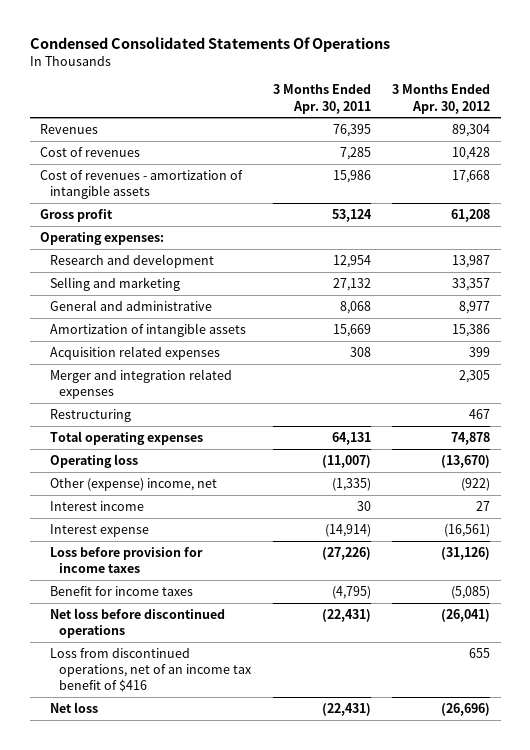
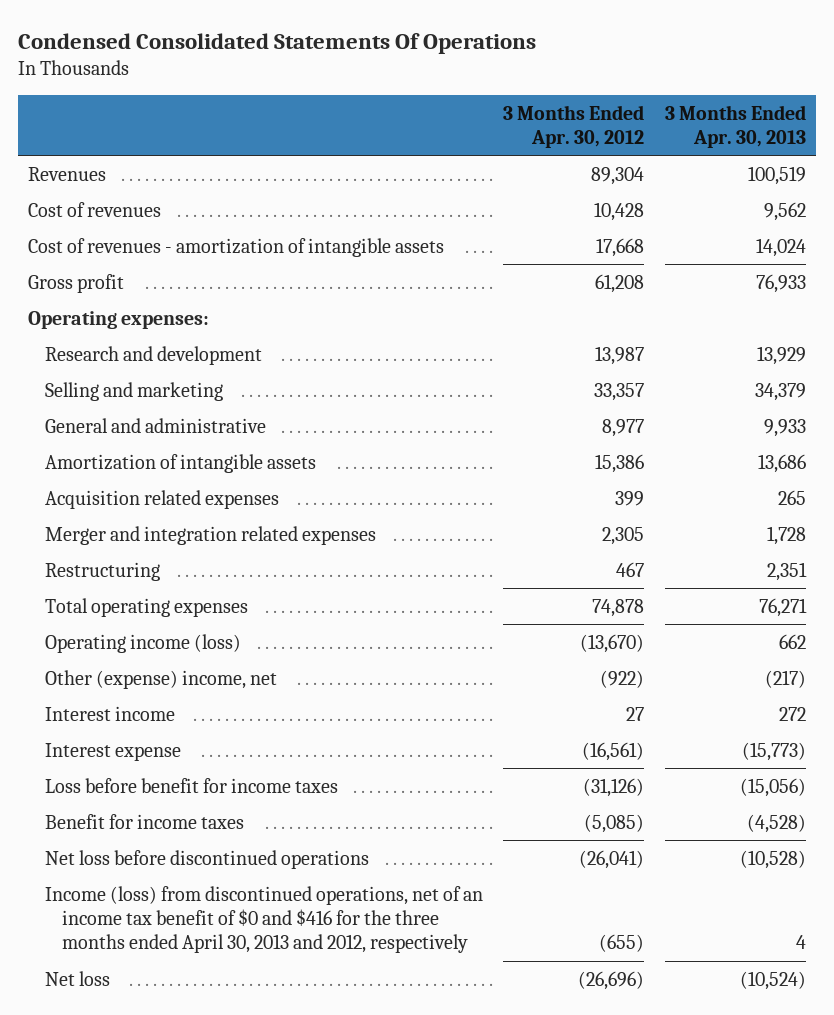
- | 3 Months Ended Apr. 30, 2011 | 3 Months Ended Apr. 30, 2012
+ | 3 Months Ended Apr. 30, 2012 | 3 Months Ended Apr. 30, 2013
- Operating loss | (11,007) | (13,670)
+ Operating income (loss) | (13,670) | 662
- Loss before provision for income taxes | (27,226) | (31,126)
+ Loss before benefit for income taxes | (31,126) | (15,056)
- Loss from discontinued operations, net of an income tax benefit of $416 | | 655
+ Income (loss) from discontinued operations, net of an income tax benefit of $0 and $416 for the three months ended April 30, 2013 and 2012, respectively | (655) | 4

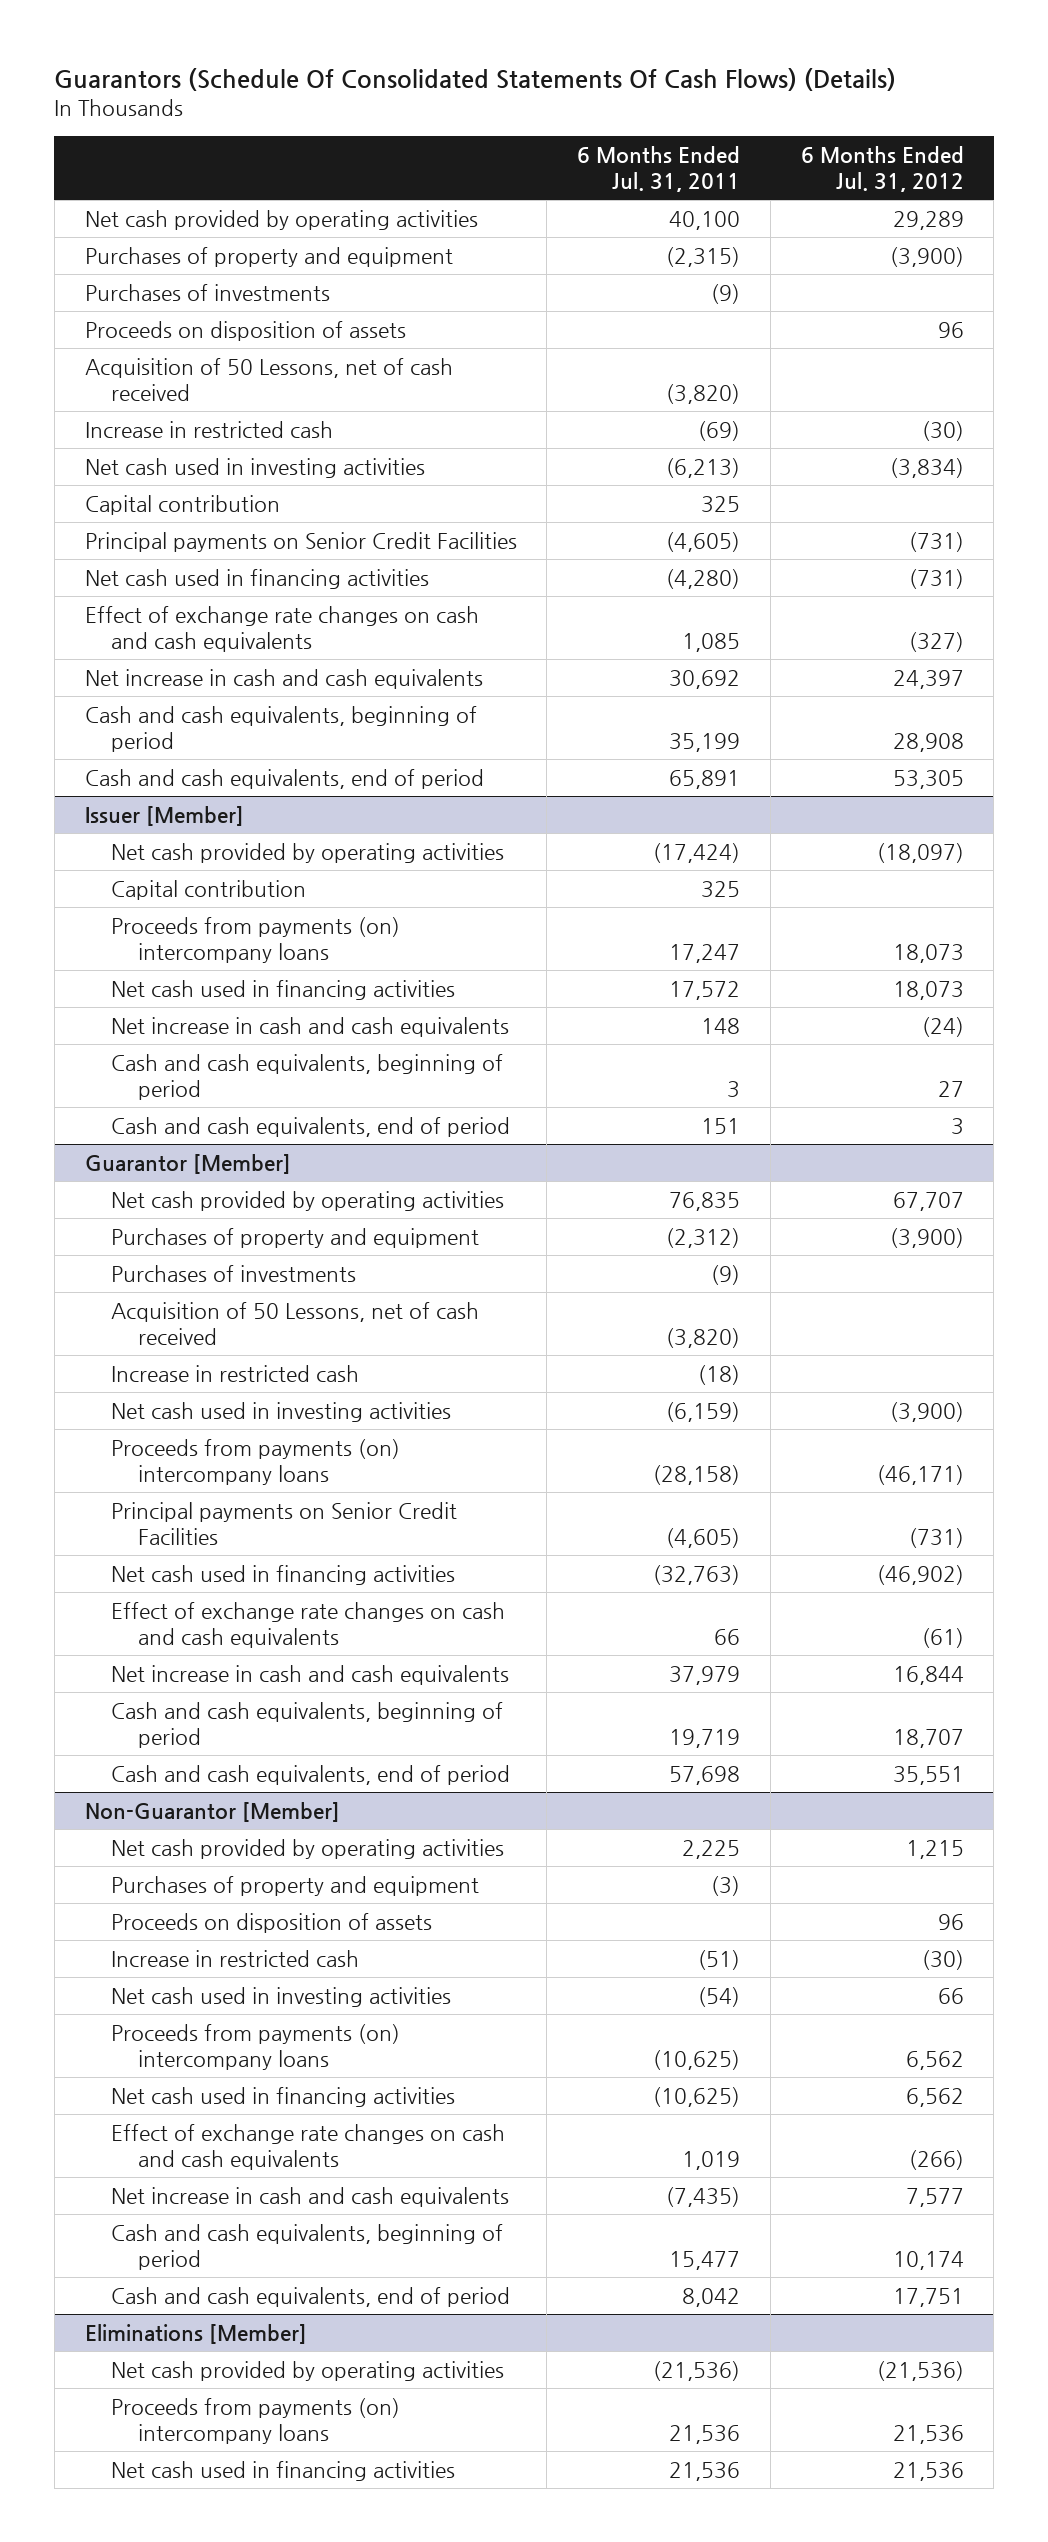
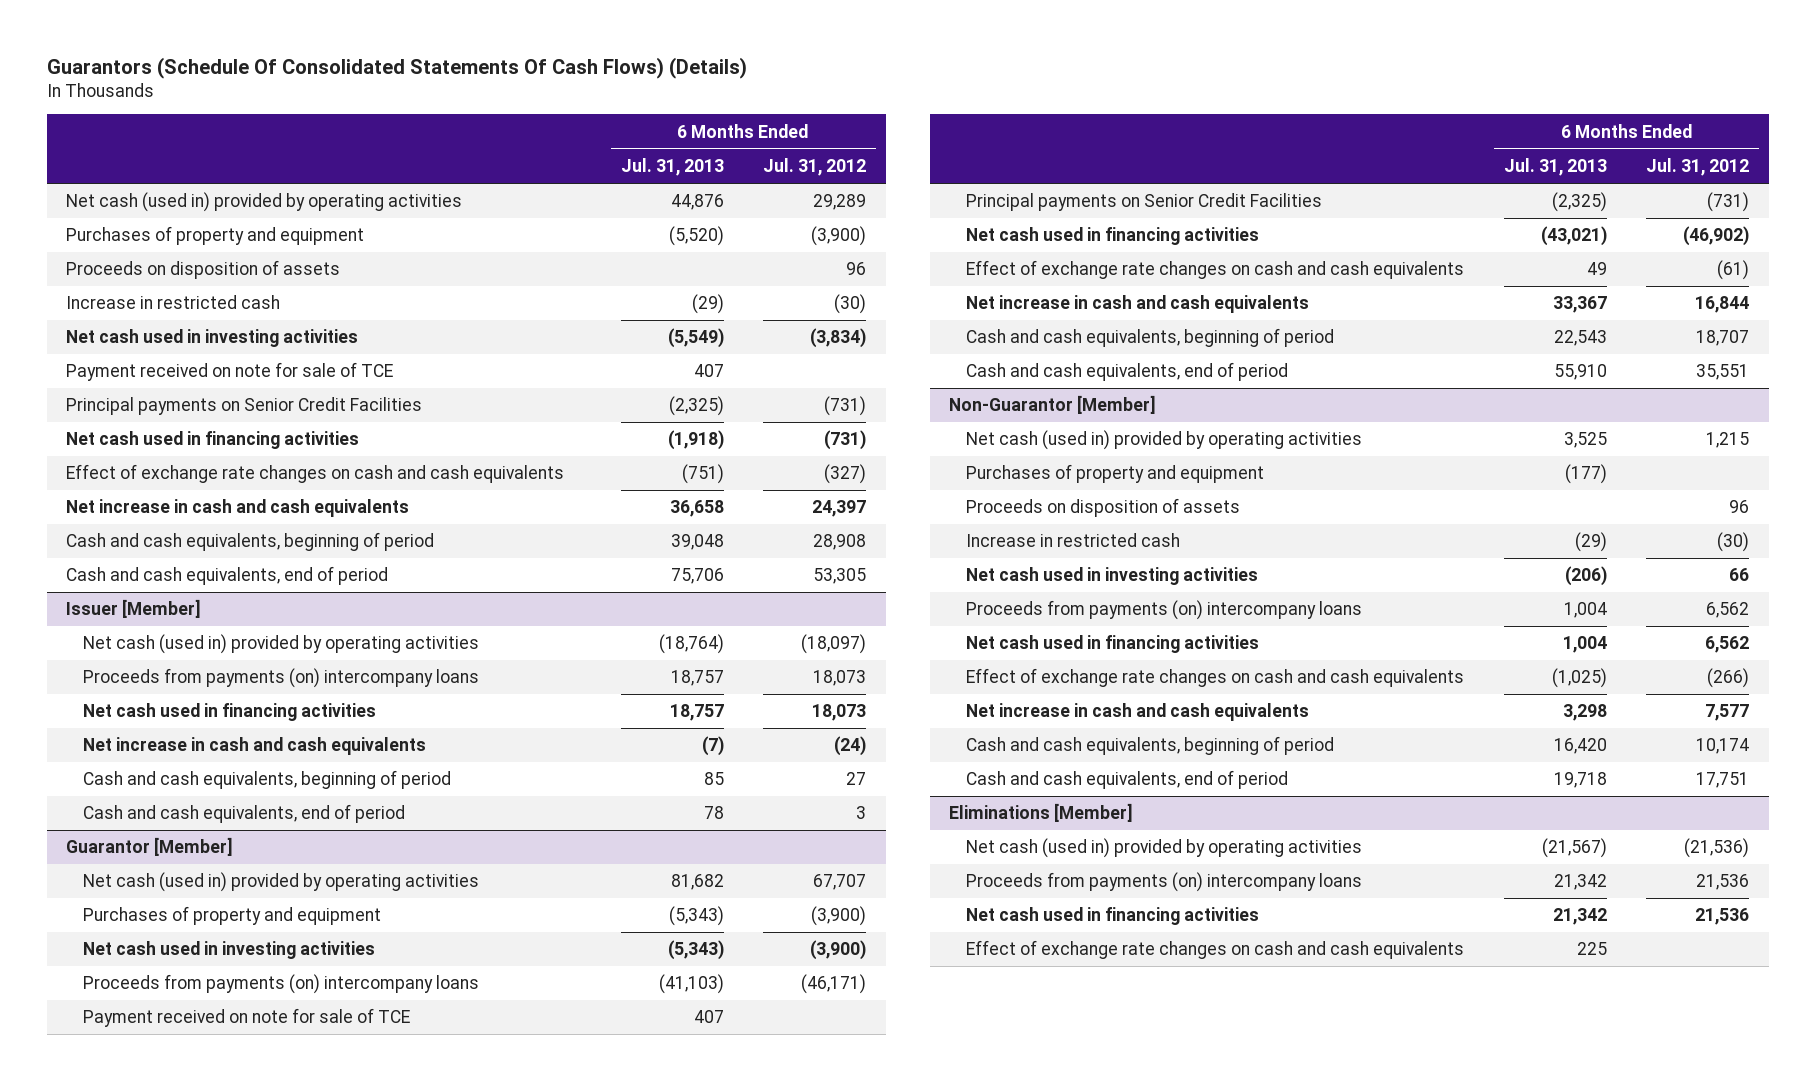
- | 6 Months Ended Jul. 31, 2011 | 6 Months Ended Jul. 31, 2012
+ | 6 Months Ended Jul. 31, 2013 | 6 Months Ended Jul. 31, 2012
- Net cash provided by operating activities | 40,100 | 29,289
+ Net cash (used in) provided by operating activities | 44,876 | 29,289
- Purchases of investments | (9) |
- Acquisition of 50 Lessons, net of cash received | (3,820) |
- Capital contribution | 325 |
+ Payment received on note for sale of TCE | 407 |
@ Issuer [Member]
- Net cash provided by operating activities | (17,424) | (18,097)
- Capital contribution | 325 |
+ Net cash (used in) provided by operating activities | (18,764) | (18,097)
@ Guarantor [Member]
- Net cash provided by operating activities | 76,835 | 67,707
+ Net cash (used in) provided by operating activities | 81,682 | 67,707
- Purchases of investments | (9) |
- Acquisition of 50 Lessons, net of cash received | (3,820) |
- Increase in restricted cash | (18) |
+ Payment received on note for sale of TCE | 407 |
@ Non-Guarantor [Member]
- Net cash provided by operating activities | 2,225 | 1,215
+ Net cash (used in) provided by operating activities | 3,525 | 1,215
@ Eliminations [Member]
- Net cash provided by operating activities | (21,536) | (21,536)
+ Net cash (used in) provided by operating activities | (21,567) | (21,536)
+ Effect of exchange rate changes on cash and cash equivalents | 225 |

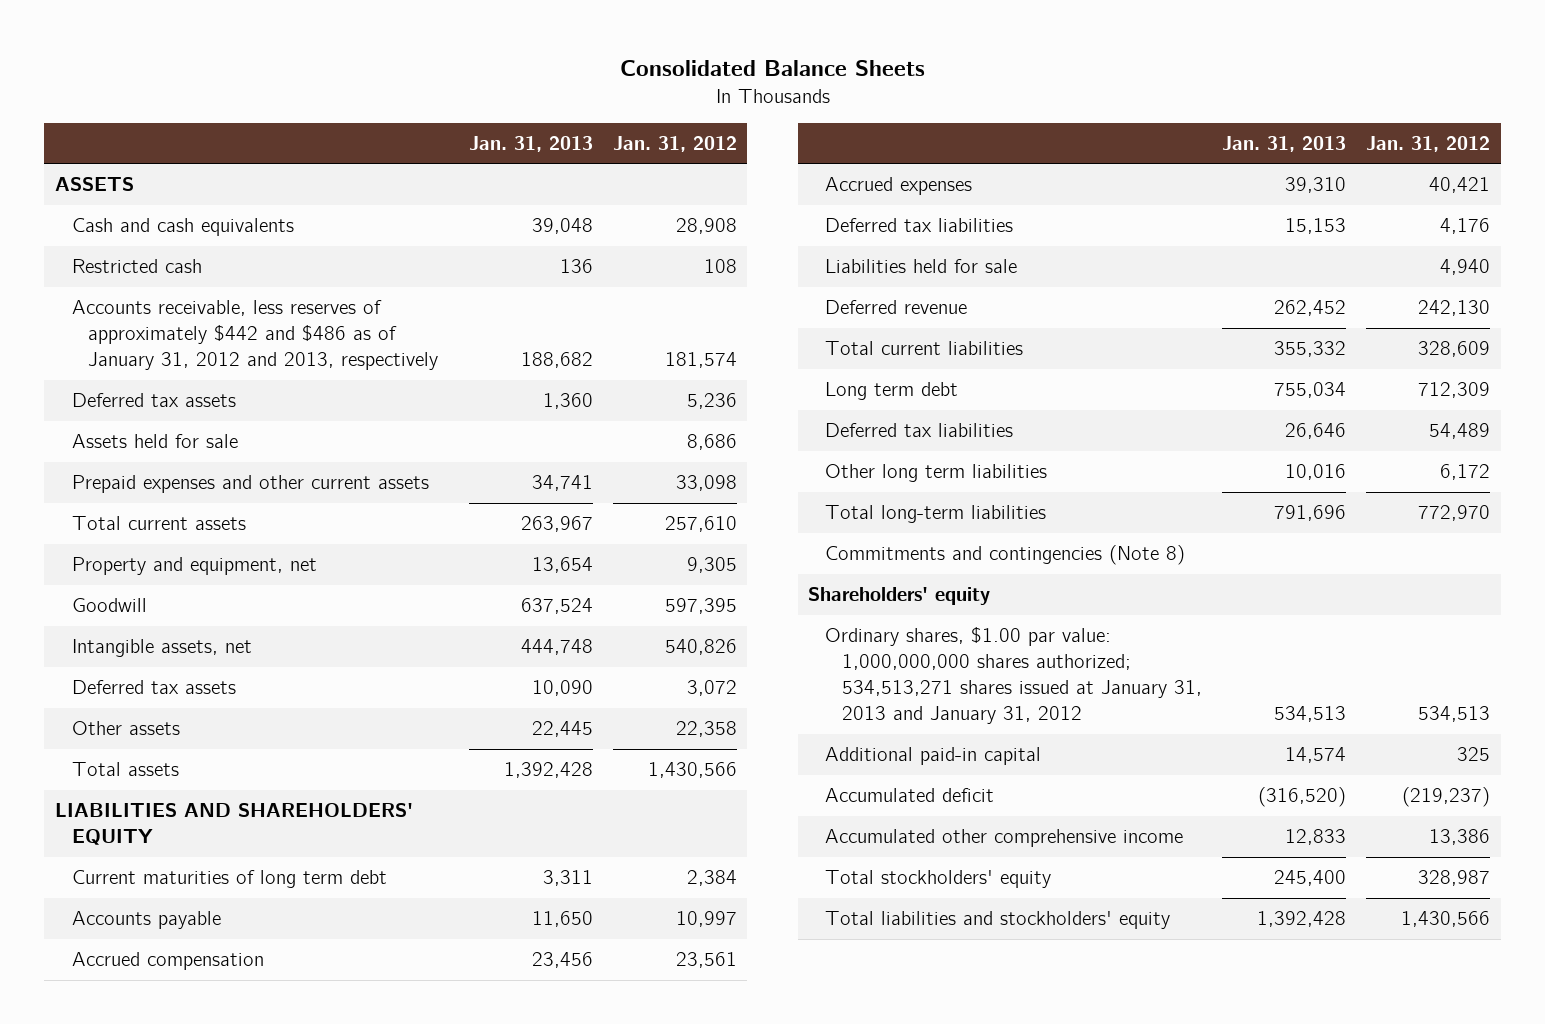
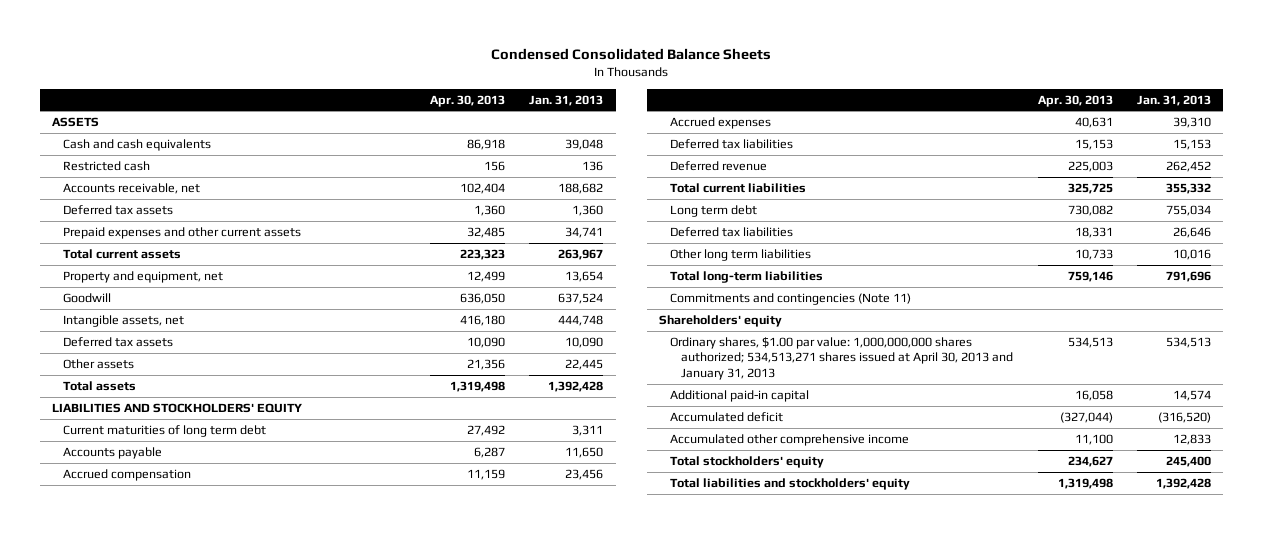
- Consolidated Balance Sheets
+ Condensed Consolidated Balance Sheets
- | Jan. 31, 2013 | Jan. 31, 2012
+ | Apr. 30, 2013 | Jan. 31, 2013
- Accounts receivable, less reserves of approximately $442 and $486 as of January 31, 2012 and 2013, respectively | 188,682 | 181,574
+ Accounts receivable, net | 102,404 | 188,682
- Assets held for sale | | 8,686
- LIABILITIES AND SHAREHOLDERS' EQUITY
+ LIABILITIES AND STOCKHOLDERS' EQUITY
- Liabilities held for sale | | 4,940
- Commitments and contingencies (Note 8)
+ Commitments and contingencies (Note 11)
- Ordinary shares, $1.00 par value: 1,000,000,000 shares authorized; 534,513,271 shares issued at January 31, 2013 and January 31, 2012 | 534,513 | 534,513
+ Ordinary shares, $1.00 par value: 1,000,000,000 shares authorized; 534,513,271 shares issued at April 30, 2013 and January 31, 2013 | 534,513 | 534,513

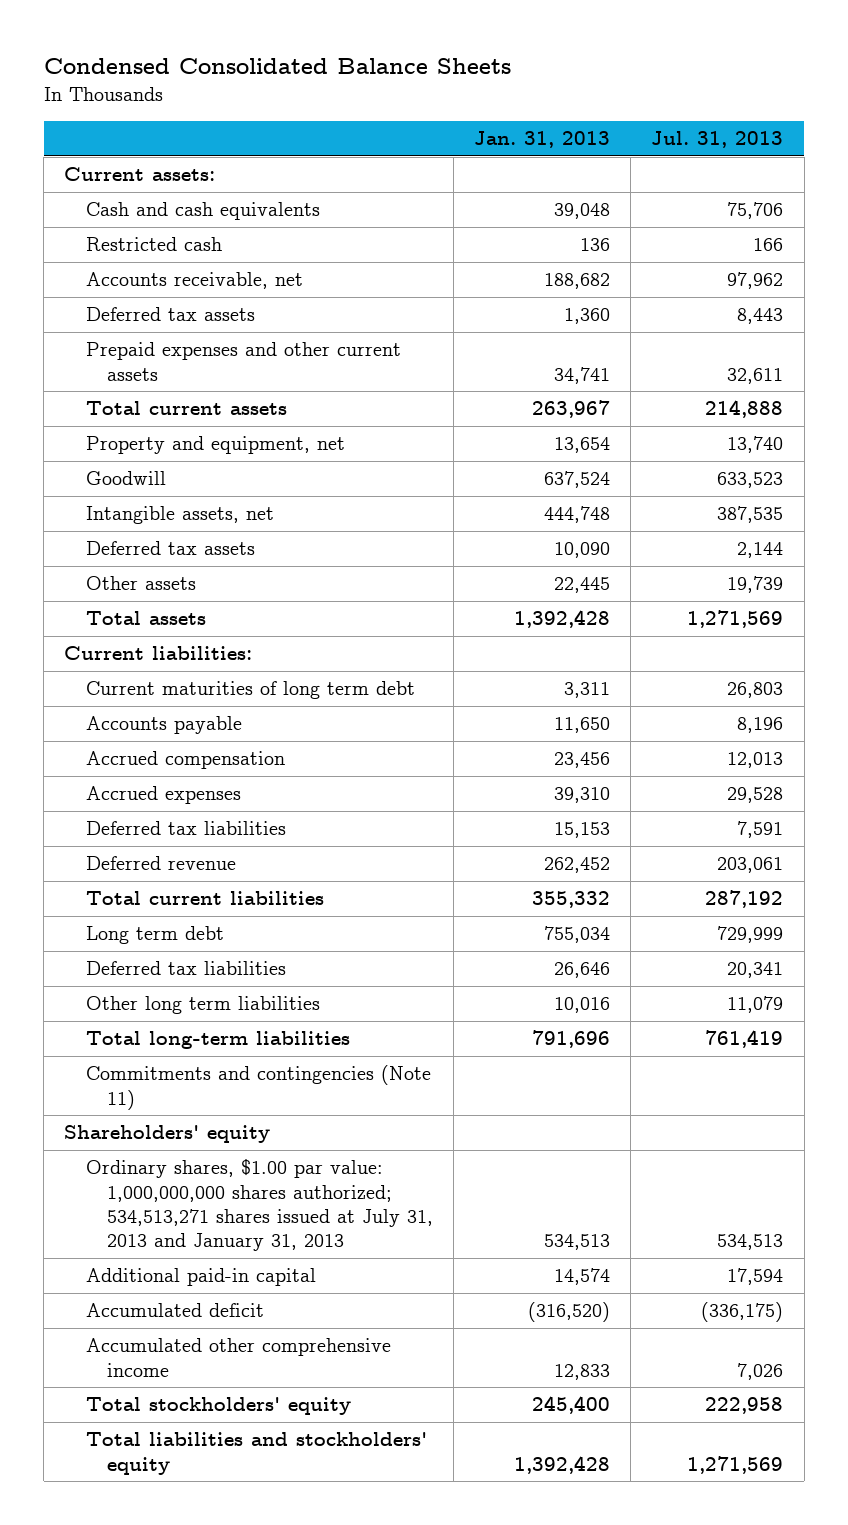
- | Apr. 30, 2013 | Jan. 31, 2013
+ | Jan. 31, 2013 | Jul. 31, 2013
- ASSETS
+ Current assets:
- LIABILITIES AND STOCKHOLDERS' EQUITY
+ Current liabilities:
- Ordinary shares, $1.00 par value: 1,000,000,000 shares authorized; 534,513,271 shares issued at April 30, 2013 and January 31, 2013 | 534,513 | 534,513
+ Ordinary shares, $1.00 par value: 1,000,000,000 shares authorized; 534,513,271 shares issued at July 31, 2013 and January 31, 2013 | 534,513 | 534,513

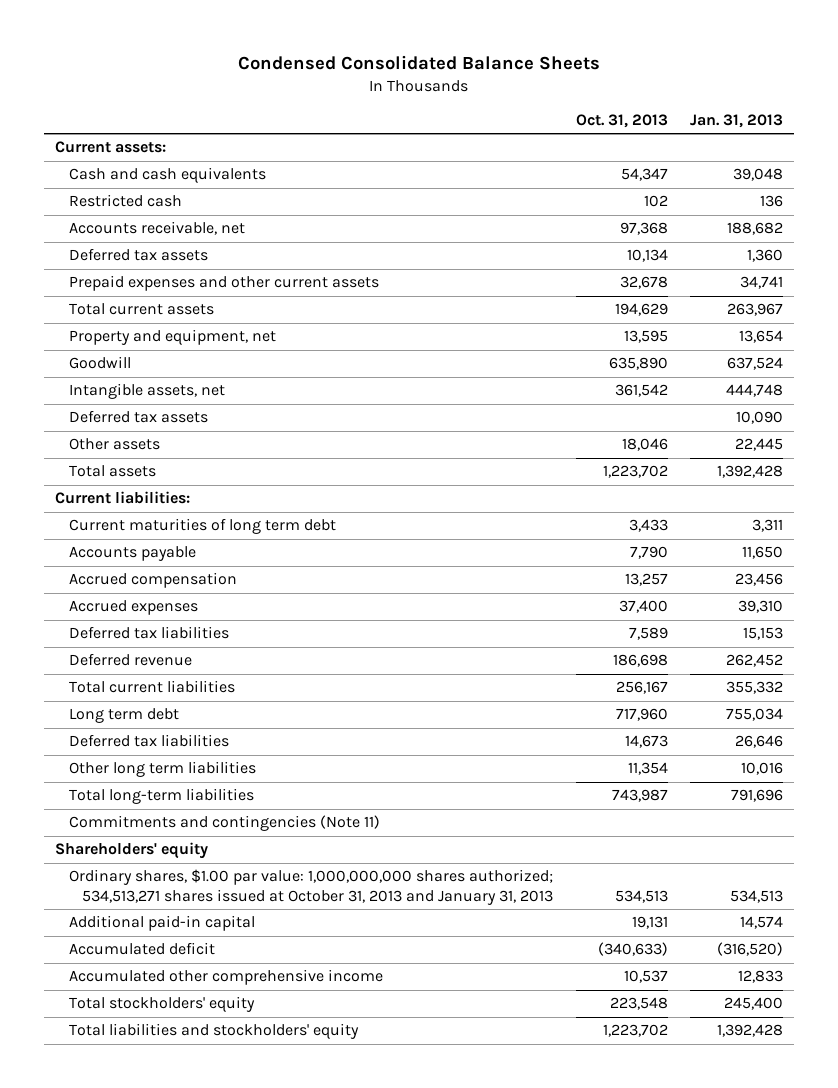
- | Jan. 31, 2013 | Jul. 31, 2013
+ | Oct. 31, 2013 | Jan. 31, 2013
- Ordinary shares, $1.00 par value: 1,000,000,000 shares authorized; 534,513,271 shares issued at July 31, 2013 and January 31, 2013 | 534,513 | 534,513
+ Ordinary shares, $1.00 par value: 1,000,000,000 shares authorized; 534,513,271 shares issued at October 31, 2013 and January 31, 2013 | 534,513 | 534,513

